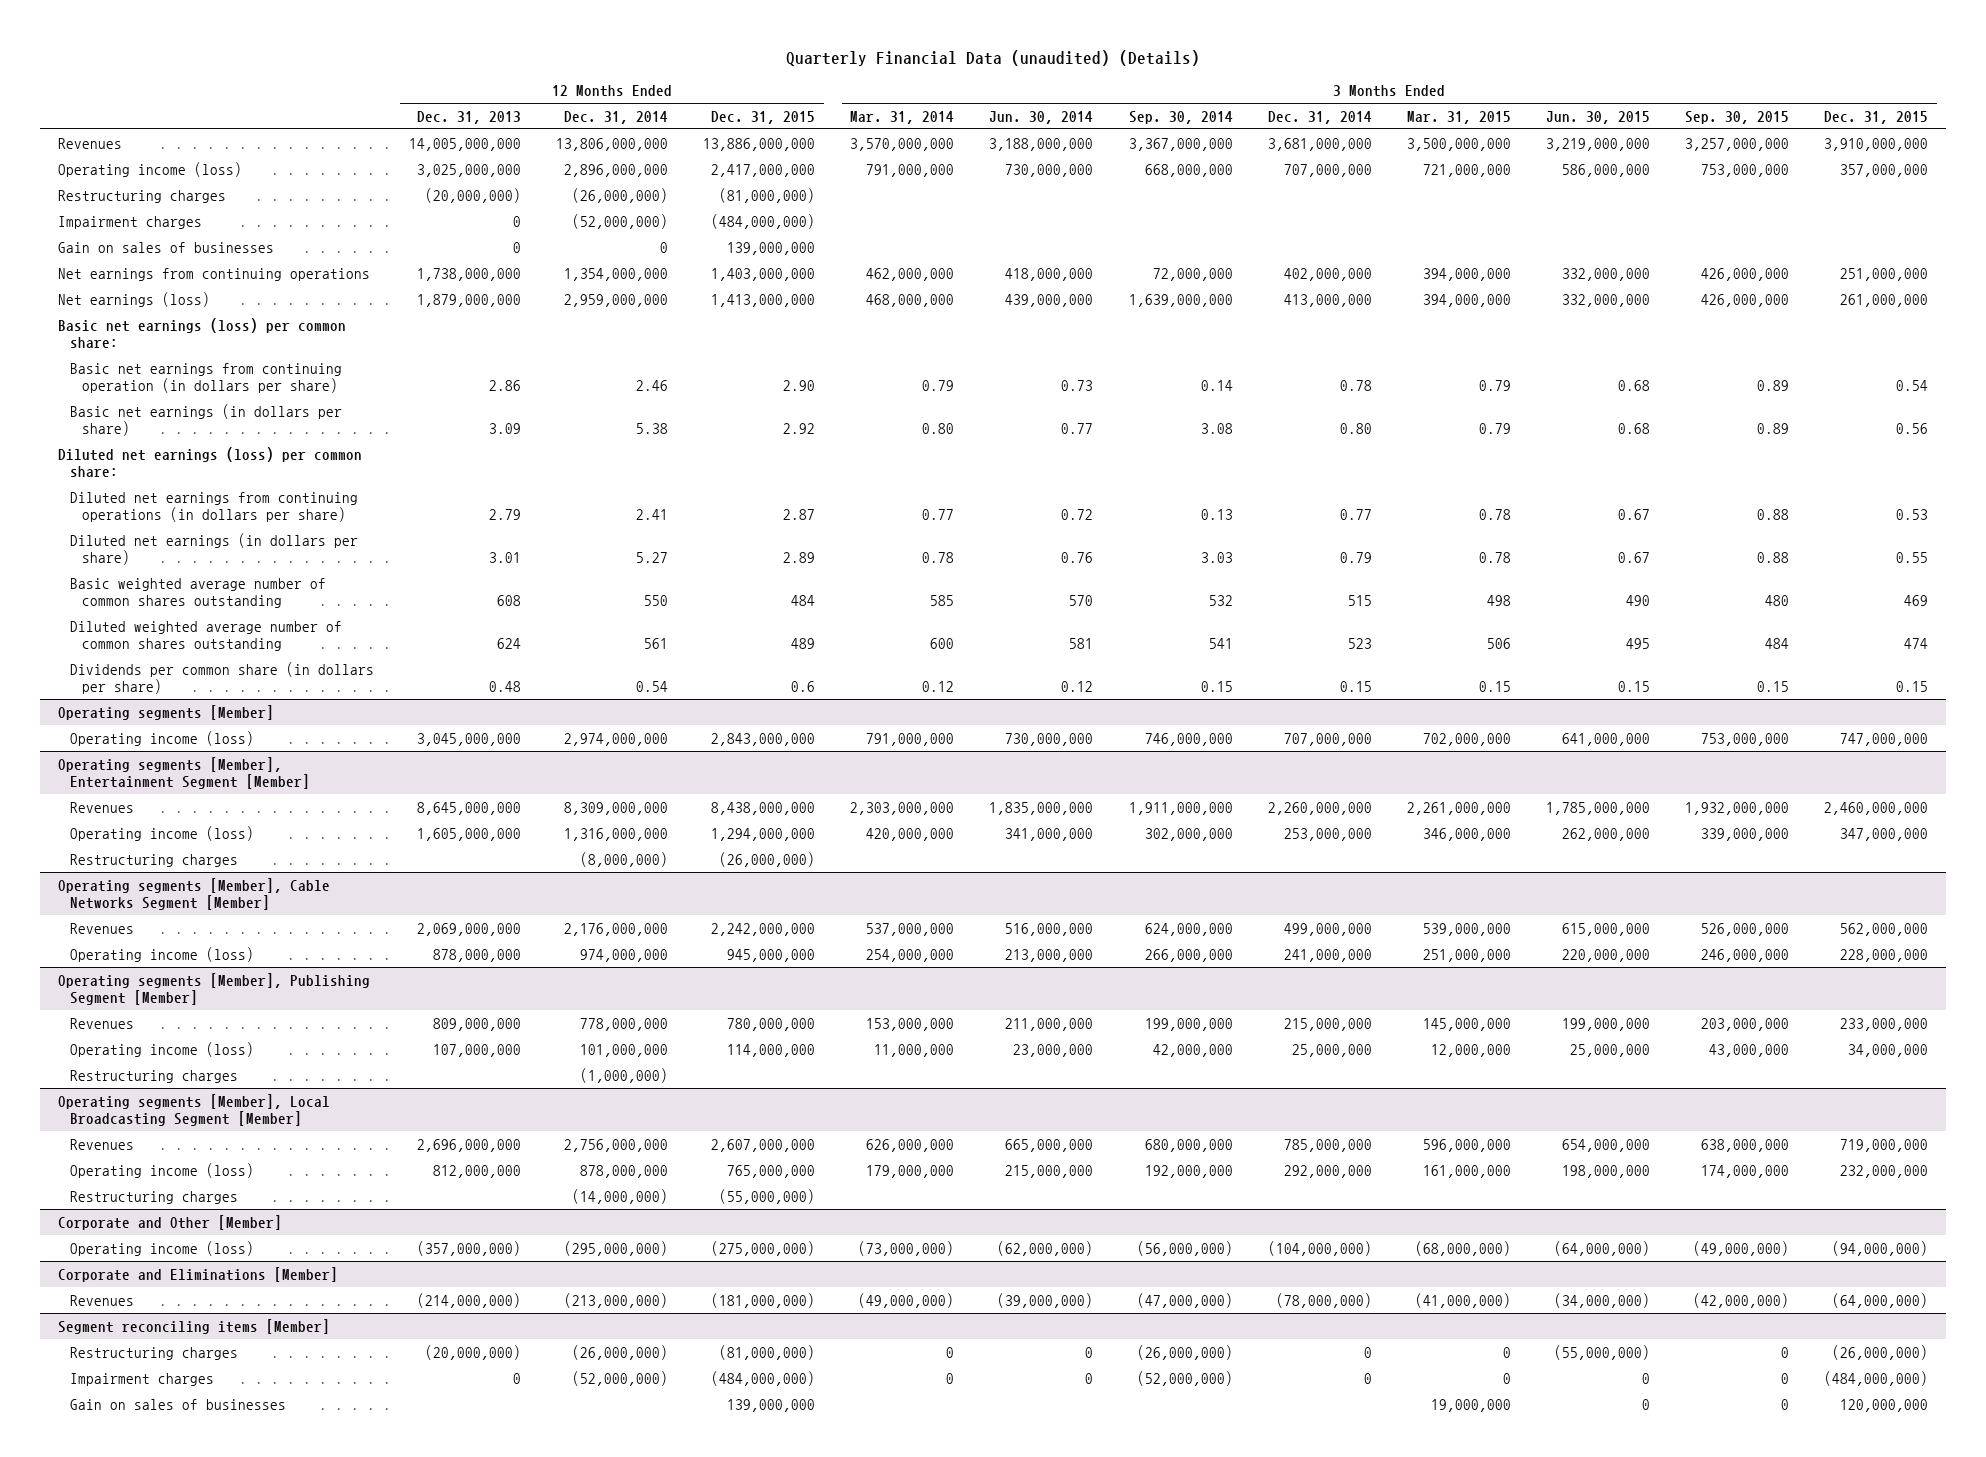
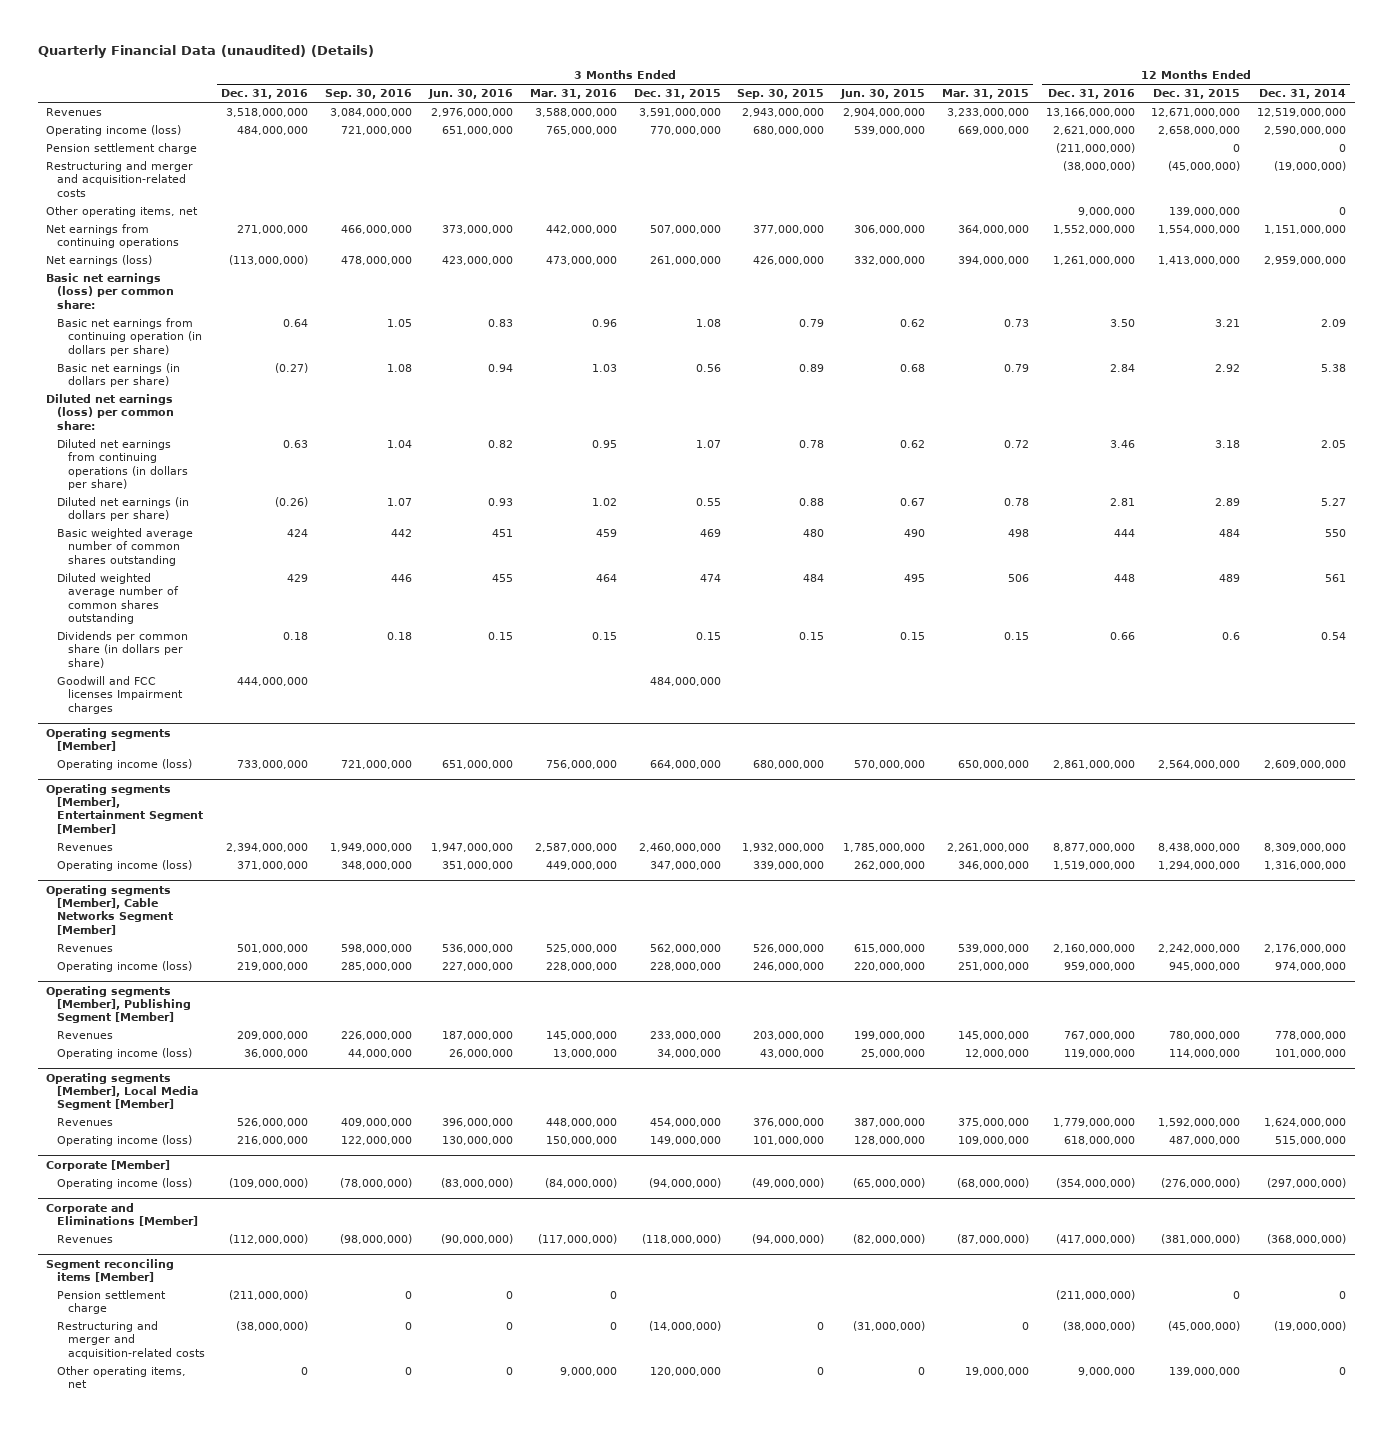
- | 12 Months Ended Dec. 31, 2013 | 12 Months Ended Dec. 31, 2014 | 12 Months Ended Dec. 31, 2015 | 3 Months Ended Mar. 31, 2014 | 3 Months Ended Jun. 30, 2014 | 3 Months Ended Sep. 30, 2014 | 3 Months Ended Dec. 31, 2014 | 3 Months Ended Mar. 31, 2015 | 3 Months Ended Jun. 30, 2015 | 3 Months Ended Sep. 30, 2015 | 3 Months Ended Dec. 31, 2015
+ | 3 Months Ended Dec. 31, 2016 | 3 Months Ended Sep. 30, 2016 | 3 Months Ended Jun. 30, 2016 | 3 Months Ended Mar. 31, 2016 | 3 Months Ended Dec. 31, 2015 | 3 Months Ended Sep. 30, 2015 | 3 Months Ended Jun. 30, 2015 | 3 Months Ended Mar. 31, 2015 | 12 Months Ended Dec. 31, 2016 | 12 Months Ended Dec. 31, 2015 | 12 Months Ended Dec. 31, 2014
- Revenues | 14,005,000,000 | 13,806,000,000 | 13,886,000,000 | 3,570,000,000 | 3,188,000,000 | 3,367,000,000 | 3,681,000,000 | 3,500,000,000 | 3,219,000,000 | 3,257,000,000 | 3,910,000,000
- Operating income (loss) | 3,025,000,000 | 2,896,000,000 | 2,417,000,000 | 791,000,000 | 730,000,000 | 668,000,000 | 707,000,000 | 721,000,000 | 586,000,000 | 753,000,000 | 357,000,000
- Restructuring charges | (20,000,000) | (26,000,000) | (81,000,000) | | | | | | | |
- Impairment charges | 0 | (52,000,000) | (484,000,000) | | | | | | | |
- Gain on sales of businesses | 0 | 0 | 139,000,000 | | | | | | | |
- Net earnings from continuing operations | 1,738,000,000 | 1,354,000,000 | 1,403,000,000 | 462,000,000 | 418,000,000 | 72,000,000 | 402,000,000 | 394,000,000 | 332,000,000 | 426,000,000 | 251,000,000
+ Revenues | 3,518,000,000 | 3,084,000,000 | 2,976,000,000 | 3,588,000,000 | 3,591,000,000 | 2,943,000,000 | 2,904,000,000 | 3,233,000,000 | 13,166,000,000 | 12,671,000,000 | 12,519,000,000
+ Operating income (loss) | 484,000,000 | 721,000,000 | 651,000,000 | 765,000,000 | 770,000,000 | 680,000,000 | 539,000,000 | 669,000,000 | 2,621,000,000 | 2,658,000,000 | 2,590,000,000
+ Pension settlement charge | | | | | | | | | (211,000,000) | 0 | 0
+ Restructuring and merger and acquisition-related costs | | | | | | | | | (38,000,000) | (45,000,000) | (19,000,000)
+ Other operating items, net | | | | | | | | | 9,000,000 | 139,000,000 | 0
+ Net earnings from continuing operations | 271,000,000 | 466,000,000 | 373,000,000 | 442,000,000 | 507,000,000 | 377,000,000 | 306,000,000 | 364,000,000 | 1,552,000,000 | 1,554,000,000 | 1,151,000,000
- Basic net earnings from continuing operation (in dollars per share) | 2.86 | 2.46 | 2.90 | 0.79 | 0.73 | 0.14 | 0.78 | 0.79 | 0.68 | 0.89 | 0.54
+ Basic net earnings from continuing operation (in dollars per share) | 0.64 | 1.05 | 0.83 | 0.96 | 1.08 | 0.79 | 0.62 | 0.73 | 3.50 | 3.21 | 2.09
- Diluted net earnings from continuing operations (in dollars per share) | 2.79 | 2.41 | 2.87 | 0.77 | 0.72 | 0.13 | 0.77 | 0.78 | 0.67 | 0.88 | 0.53
+ Diluted net earnings from continuing operations (in dollars per share) | 0.63 | 1.04 | 0.82 | 0.95 | 1.07 | 0.78 | 0.62 | 0.72 | 3.46 | 3.18 | 2.05
+ Goodwill and FCC licenses Impairment charges | 444,000,000 | | | | 484,000,000 | | | | | |
@ Operating segments [Member]
- Operating income (loss) | 3,045,000,000 | 2,974,000,000 | 2,843,000,000 | 791,000,000 | 730,000,000 | 746,000,000 | 707,000,000 | 702,000,000 | 641,000,000 | 753,000,000 | 747,000,000
+ Operating income (loss) | 733,000,000 | 721,000,000 | 651,000,000 | 756,000,000 | 664,000,000 | 680,000,000 | 570,000,000 | 650,000,000 | 2,861,000,000 | 2,564,000,000 | 2,609,000,000
@ Operating segments [Member], Entertainment Segment [Member]
- Restructuring charges | | (8,000,000) | (26,000,000) | | | | | | | |
@ Operating segments [Member], Publishing Segment [Member]
- Restructuring charges | | (1,000,000) | | | | | | | | |
- Operating segments [Member], Local Broadcasting Segment [Member]
- Revenues | 2,696,000,000 | 2,756,000,000 | 2,607,000,000 | 626,000,000 | 665,000,000 | 680,000,000 | 785,000,000 | 596,000,000 | 654,000,000 | 638,000,000 | 719,000,000
- Operating income (loss) | 812,000,000 | 878,000,000 | 765,000,000 | 179,000,000 | 215,000,000 | 192,000,000 | 292,000,000 | 161,000,000 | 198,000,000 | 174,000,000 | 232,000,000
- Restructuring charges | | (14,000,000) | (55,000,000) | | | | | | | |
- Corporate and Other [Member]
- Operating income (loss) | (357,000,000) | (295,000,000) | (275,000,000) | (73,000,000) | (62,000,000) | (56,000,000) | (104,000,000) | (68,000,000) | (64,000,000) | (49,000,000) | (94,000,000)
+ Operating segments [Member], Local Media Segment [Member]
+ Revenues | 526,000,000 | 409,000,000 | 396,000,000 | 448,000,000 | 454,000,000 | 376,000,000 | 387,000,000 | 375,000,000 | 1,779,000,000 | 1,592,000,000 | 1,624,000,000
+ Operating income (loss) | 216,000,000 | 122,000,000 | 130,000,000 | 150,000,000 | 149,000,000 | 101,000,000 | 128,000,000 | 109,000,000 | 618,000,000 | 487,000,000 | 515,000,000
+ Corporate [Member]
+ Operating income (loss) | (109,000,000) | (78,000,000) | (83,000,000) | (84,000,000) | (94,000,000) | (49,000,000) | (65,000,000) | (68,000,000) | (354,000,000) | (276,000,000) | (297,000,000)
@ Corporate and Eliminations [Member]
- Revenues | (214,000,000) | (213,000,000) | (181,000,000) | (49,000,000) | (39,000,000) | (47,000,000) | (78,000,000) | (41,000,000) | (34,000,000) | (42,000,000) | (64,000,000)
+ Revenues | (112,000,000) | (98,000,000) | (90,000,000) | (117,000,000) | (118,000,000) | (94,000,000) | (82,000,000) | (87,000,000) | (417,000,000) | (381,000,000) | (368,000,000)
@ Segment reconciling items [Member]
- Restructuring charges | (20,000,000) | (26,000,000) | (81,000,000) | 0 | 0 | (26,000,000) | 0 | 0 | (55,000,000) | 0 | (26,000,000)
- Impairment charges | 0 | (52,000,000) | (484,000,000) | 0 | 0 | (52,000,000) | 0 | 0 | 0 | 0 | (484,000,000)
- Gain on sales of businesses | | | 139,000,000 | | | | | 19,000,000 | 0 | 0 | 120,000,000
+ Pension settlement charge | (211,000,000) | 0 | 0 | 0 | | | | | (211,000,000) | 0 | 0
+ Restructuring and merger and acquisition-related costs | (38,000,000) | 0 | 0 | 0 | (14,000,000) | 0 | (31,000,000) | 0 | (38,000,000) | (45,000,000) | (19,000,000)
+ Other operating items, net | 0 | 0 | 0 | 9,000,000 | 120,000,000 | 0 | 0 | 19,000,000 | 9,000,000 | 139,000,000 | 0

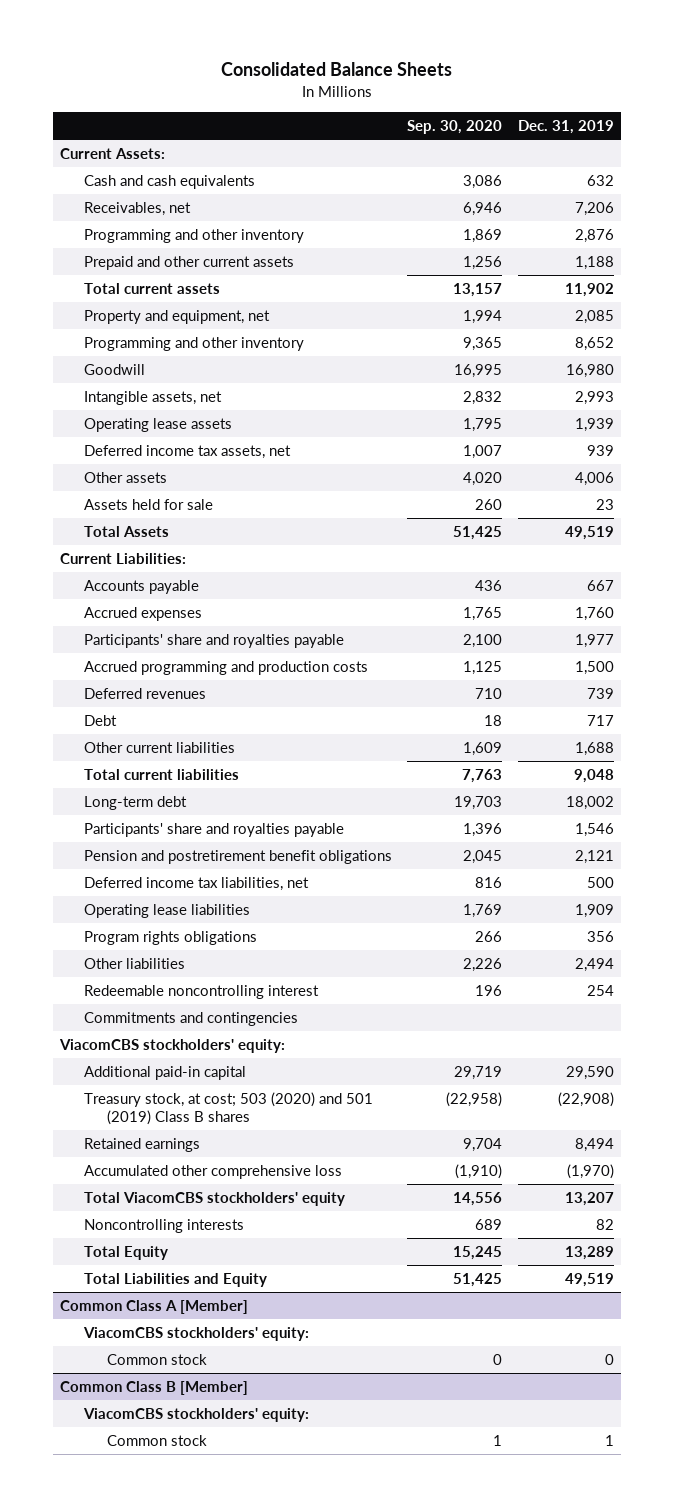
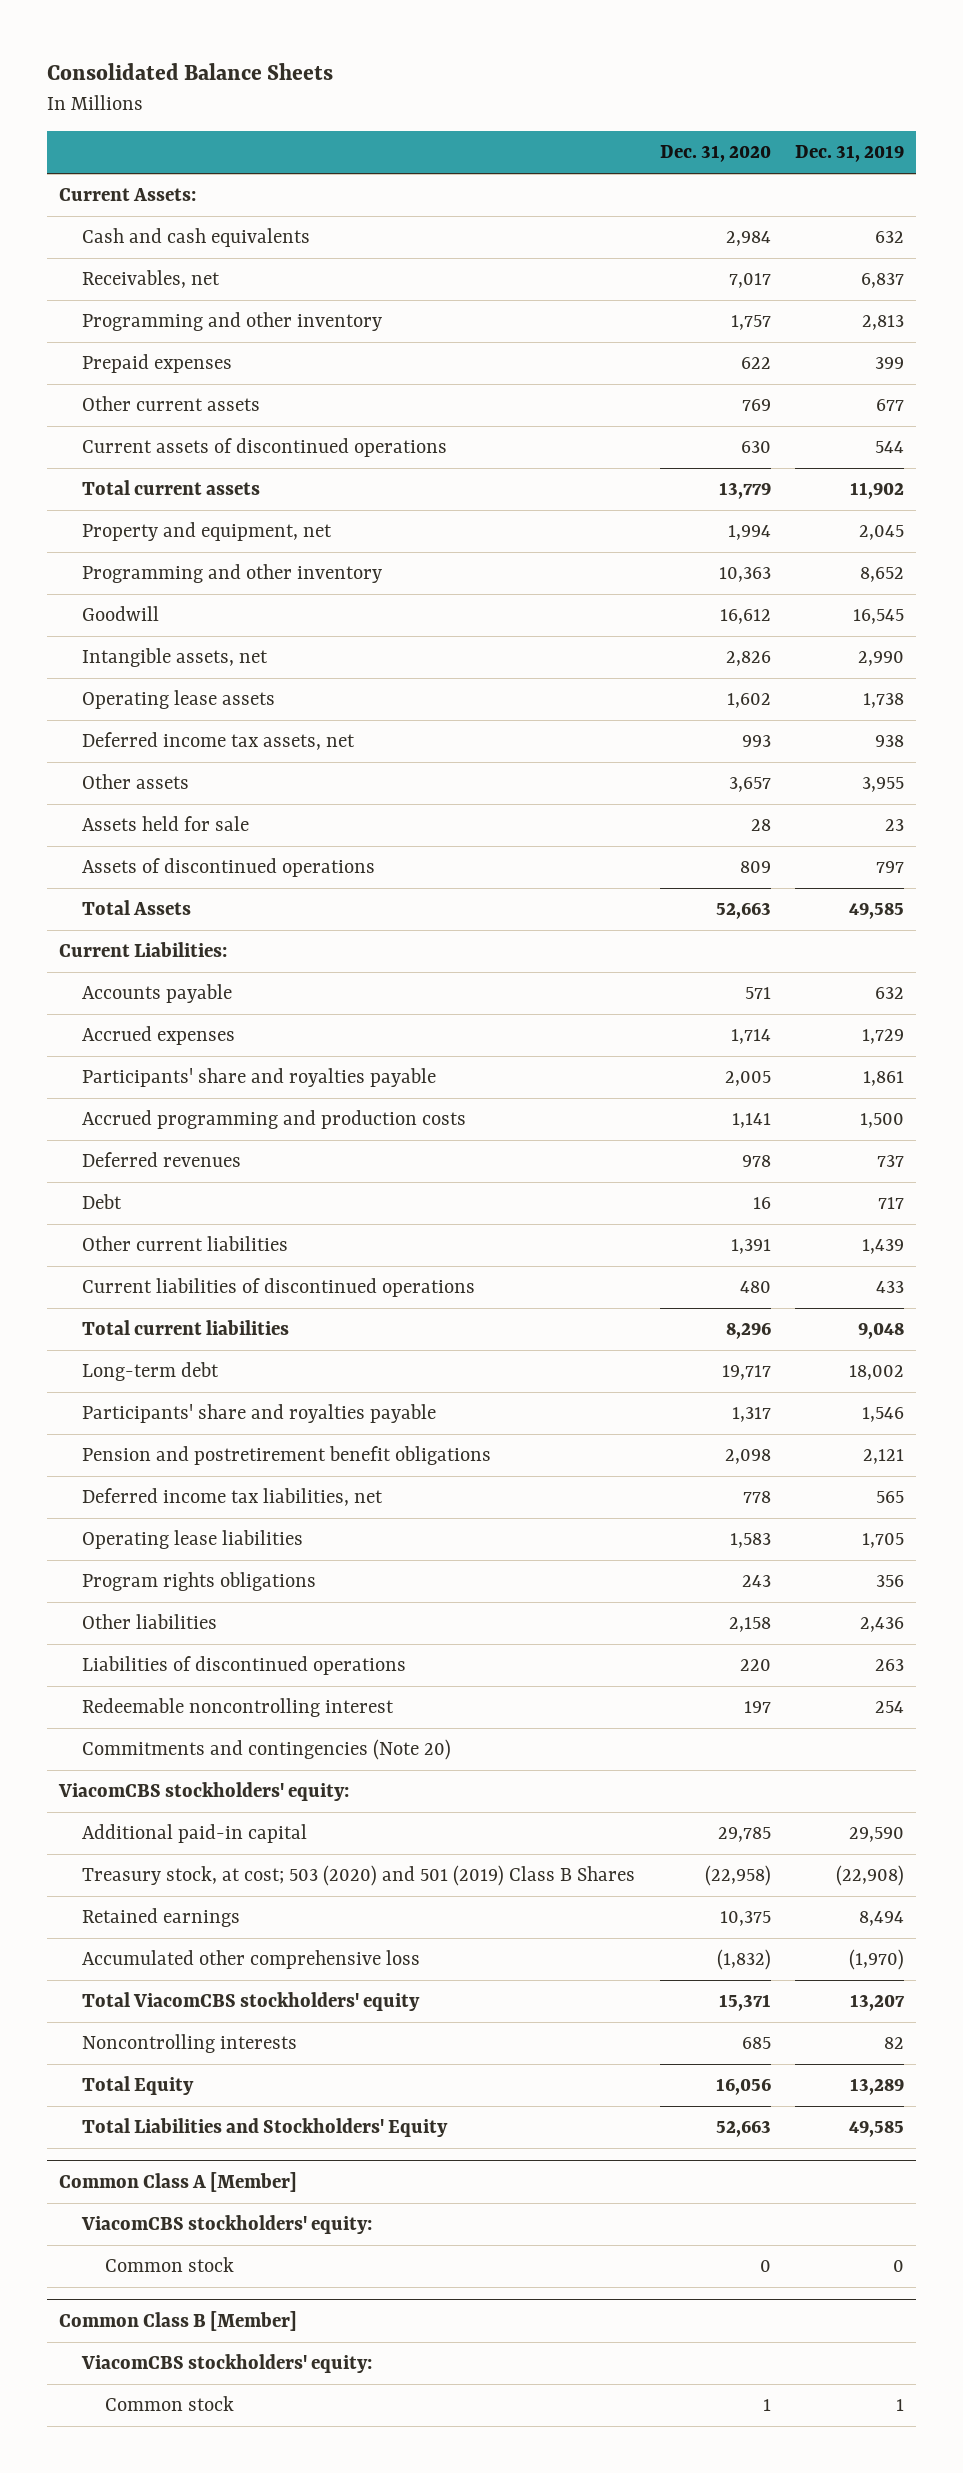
- | Sep. 30, 2020 | Dec. 31, 2019
+ | Dec. 31, 2020 | Dec. 31, 2019
- Receivables, net | 6,946 | 7,206
- Programming and other inventory | 1,869 | 2,876
- Prepaid and other current assets | 1,256 | 1,188
+ Receivables, net | 7,017 | 6,837
+ Programming and other inventory | 1,757 | 2,813
+ Prepaid expenses | 622 | 399
+ Other current assets | 769 | 677
+ Current assets of discontinued operations | 630 | 544
- Property and equipment, net | 1,994 | 2,085
+ Property and equipment, net | 1,994 | 2,045
- Goodwill | 16,995 | 16,980
- Intangible assets, net | 2,832 | 2,993
- Operating lease assets | 1,795 | 1,939
- Deferred income tax assets, net | 1,007 | 939
- Other assets | 4,020 | 4,006
+ Goodwill | 16,612 | 16,545
+ Intangible assets, net | 2,826 | 2,990
+ Operating lease assets | 1,602 | 1,738
+ Deferred income tax assets, net | 993 | 938
+ Other assets | 3,657 | 3,955
- Total Assets | 51,425 | 49,519
+ Assets of discontinued operations | 809 | 797
+ Total Assets | 52,663 | 49,585
- Accounts payable | 436 | 667
- Accrued expenses | 1,765 | 1,760
- Participants' share and royalties payable | 2,100 | 1,977
+ Accounts payable | 571 | 632
+ Accrued expenses | 1,714 | 1,729
+ Participants' share and royalties payable | 2,005 | 1,861
- Deferred revenues | 710 | 739
+ Deferred revenues | 978 | 737
- Other current liabilities | 1,609 | 1,688
+ Other current liabilities | 1,391 | 1,439
+ Current liabilities of discontinued operations | 480 | 433
- Deferred income tax liabilities, net | 816 | 500
- Operating lease liabilities | 1,769 | 1,909
+ Deferred income tax liabilities, net | 778 | 565
+ Operating lease liabilities | 1,583 | 1,705
- Other liabilities | 2,226 | 2,494
+ Other liabilities | 2,158 | 2,436
+ Liabilities of discontinued operations | 220 | 263
- Commitments and contingencies
+ Commitments and contingencies (Note 20)
- Treasury stock, at cost; 503 (2020) and 501 (2019) Class B shares | (22,958) | (22,908)
+ Treasury stock, at cost; 503 (2020) and 501 (2019) Class B Shares | (22,958) | (22,908)
- Total Liabilities and Equity | 51,425 | 49,519
+ Total Liabilities and Stockholders' Equity | 52,663 | 49,585

